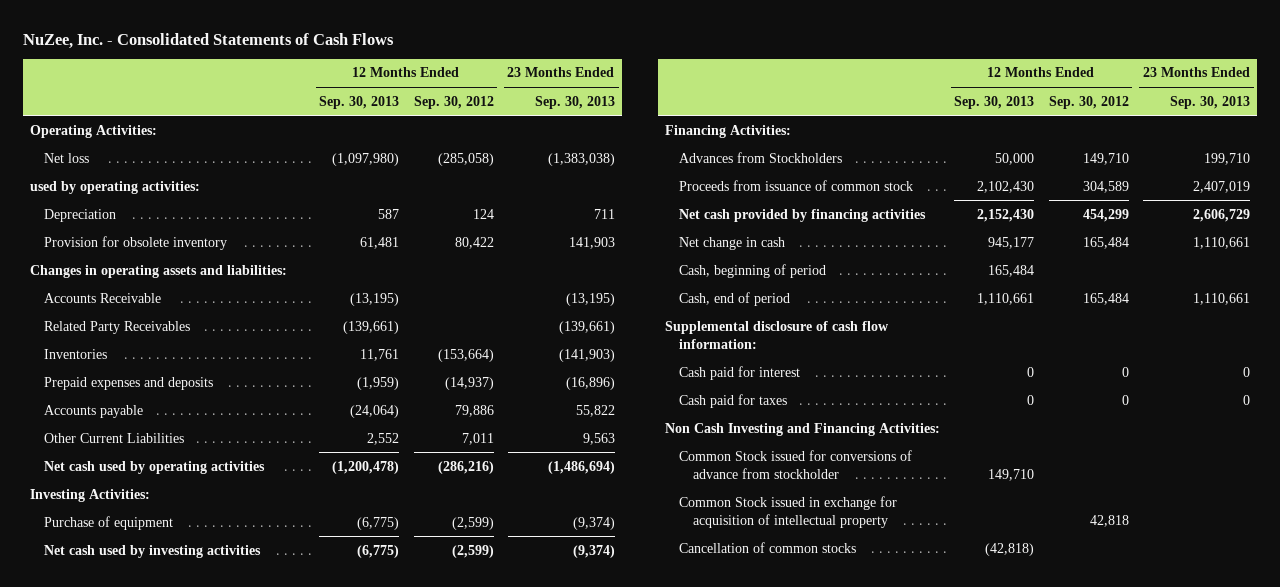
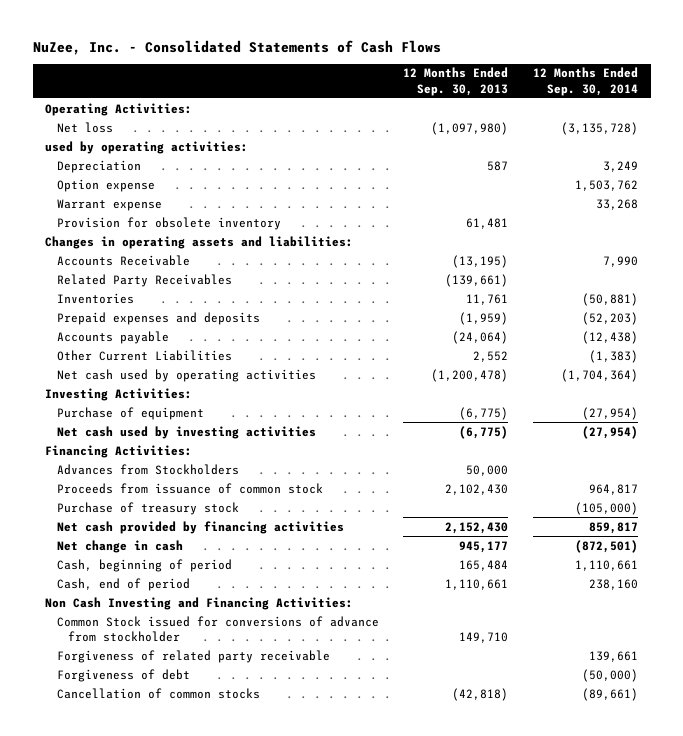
- | 12 Months Ended Sep. 30, 2013 | 12 Months Ended Sep. 30, 2012 | 23 Months Ended Sep. 30, 2013
+ | 12 Months Ended Sep. 30, 2013 | 12 Months Ended Sep. 30, 2014
+ Option expense | | 1,503,762
+ Warrant expense | | 33,268
+ Purchase of treasury stock | | (105,000)
- Supplemental disclosure of cash flow information:
- Cash paid for interest | 0 | 0 | 0
- Cash paid for taxes | 0 | 0 | 0
- Common Stock issued in exchange for acquisition of intellectual property | | 42,818 |
+ Forgiveness of related party receivable | | 139,661
+ Forgiveness of debt | | (50,000)

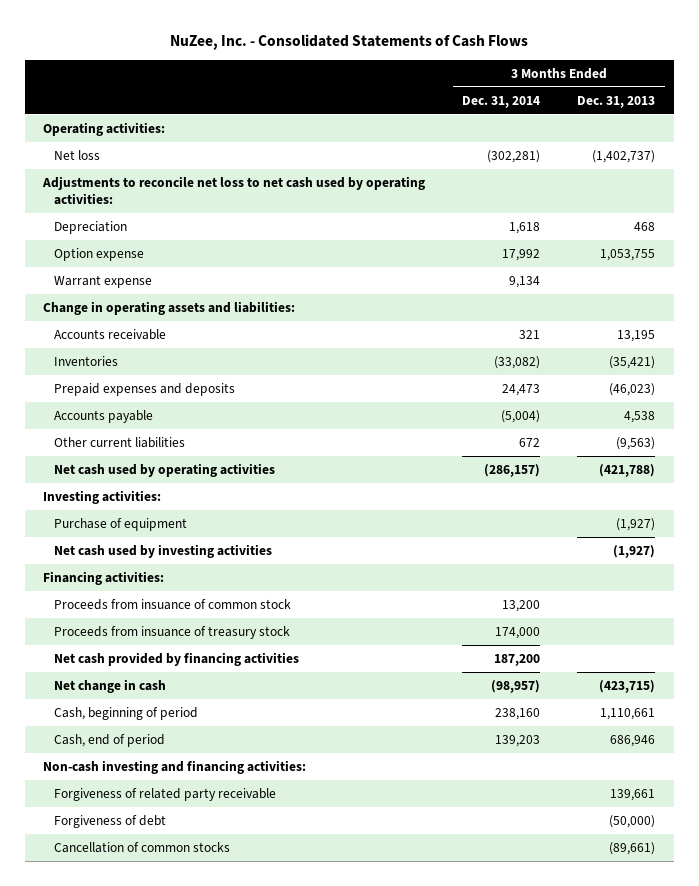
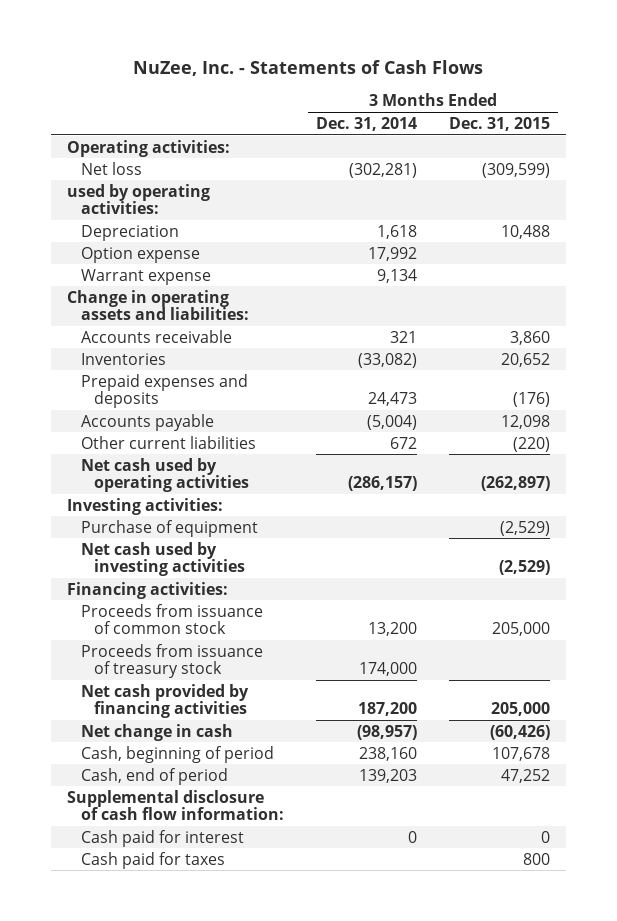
- NuZee, Inc. - Consolidated Statements of Cash Flows
+ NuZee, Inc. - Statements of Cash Flows
- | 3 Months Ended Dec. 31, 2014 | 3 Months Ended Dec. 31, 2013
+ | 3 Months Ended Dec. 31, 2014 | 3 Months Ended Dec. 31, 2015
- Adjustments to reconcile net loss to net cash used by operating activities:
+ used by operating activities:
- Proceeds from insuance of common stock | 13,200 |
- Proceeds from insuance of treasury stock | 174,000 |
+ Proceeds from issuance of common stock | 13,200 | 205,000
+ Proceeds from issuance of treasury stock | 174,000 |
- Non-cash investing and financing activities:
- Forgiveness of related party receivable | | 139,661
- Forgiveness of debt | | (50,000)
- Cancellation of common stocks | | (89,661)
+ Supplemental disclosure of cash flow information:
+ Cash paid for interest | 0 | 0
+ Cash paid for taxes | | 800

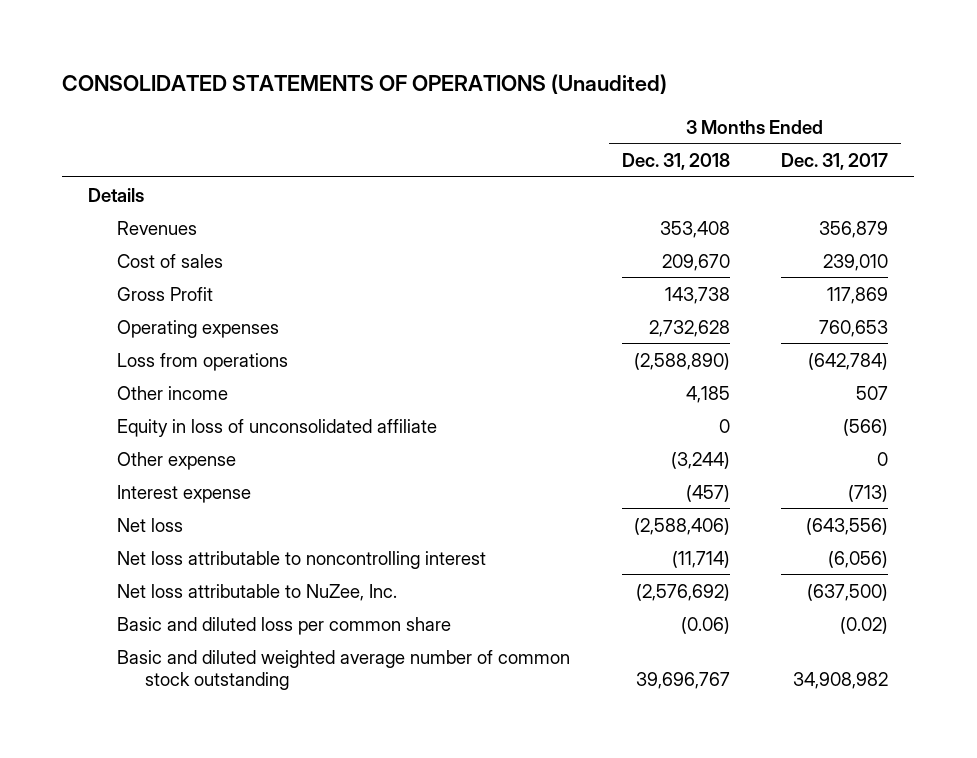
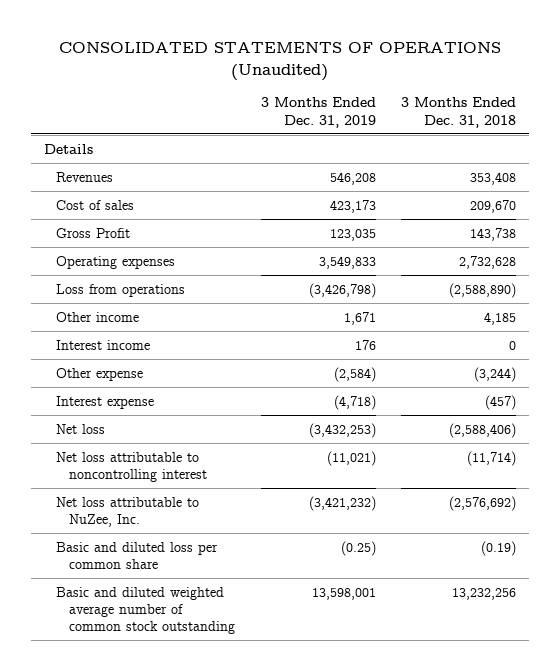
- | 3 Months Ended Dec. 31, 2018 | 3 Months Ended Dec. 31, 2017
+ | 3 Months Ended Dec. 31, 2019 | 3 Months Ended Dec. 31, 2018
- Equity in loss of unconsolidated affiliate | 0 | (566)
+ Interest income | 176 | 0
- Basic and diluted loss per common share | (0.06) | (0.02)
- Basic and diluted weighted average number of common stock outstanding | 39,696,767 | 34,908,982
+ Basic and diluted loss per common share | (0.25) | (0.19)
+ Basic and diluted weighted average number of common stock outstanding | 13,598,001 | 13,232,256

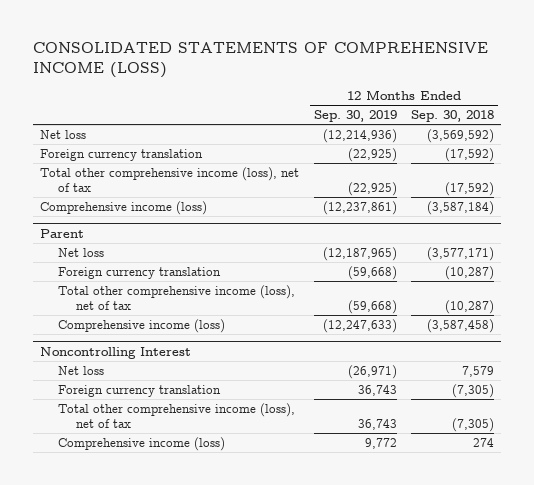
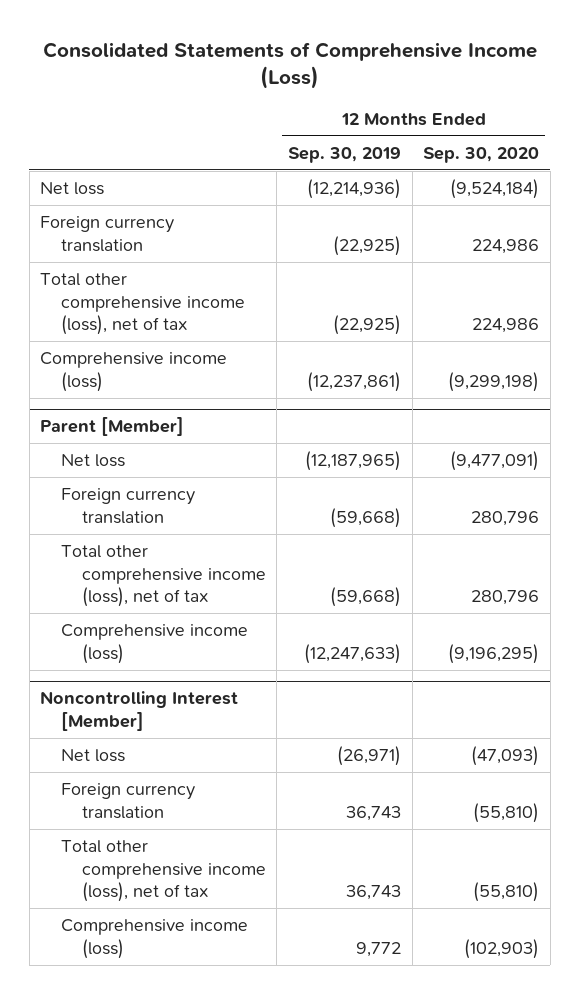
- CONSOLIDATED STATEMENTS OF COMPREHENSIVE INCOME (LOSS)
+ Consolidated Statements of Comprehensive Income (Loss)
- | 12 Months Ended Sep. 30, 2019 | 12 Months Ended Sep. 30, 2018
+ | 12 Months Ended Sep. 30, 2019 | 12 Months Ended Sep. 30, 2020
- Parent
+ Parent [Member]
- Noncontrolling Interest
+ Noncontrolling Interest [Member]

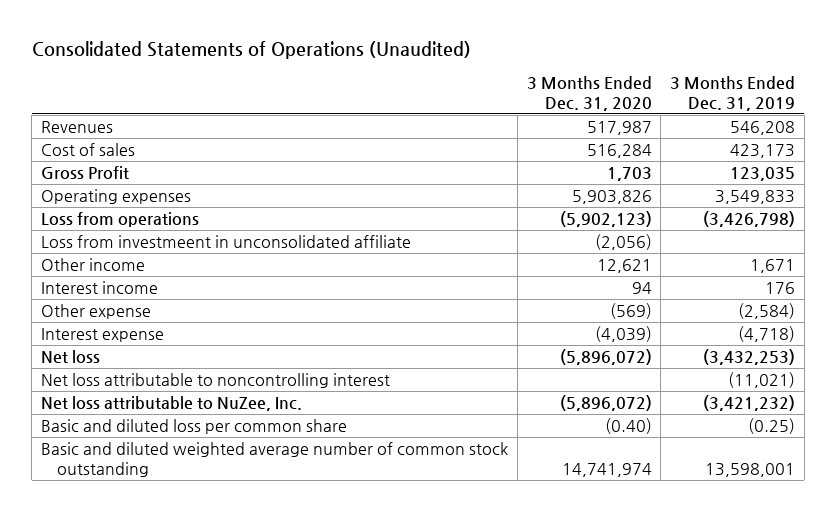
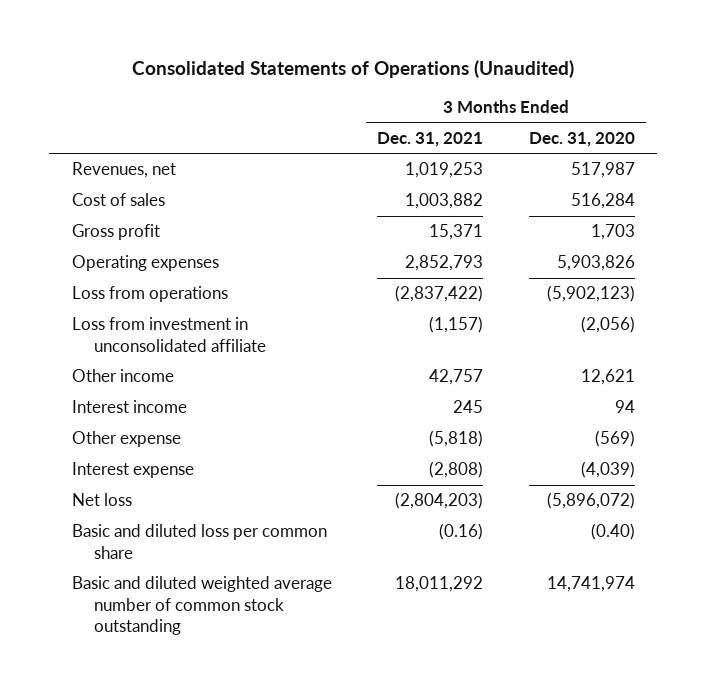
- | 3 Months Ended Dec. 31, 2020 | 3 Months Ended Dec. 31, 2019
+ | 3 Months Ended Dec. 31, 2021 | 3 Months Ended Dec. 31, 2020
- Revenues | 517,987 | 546,208
+ Revenues, net | 1,019,253 | 517,987
- Gross Profit | 1,703 | 123,035
+ Gross profit | 15,371 | 1,703
- Loss from investmeent in unconsolidated affiliate | (2,056) |
+ Loss from investment in unconsolidated affiliate | (1,157) | (2,056)
- Net loss attributable to noncontrolling interest | | (11,021)
- Net loss attributable to NuZee, Inc. | (5,896,072) | (3,421,232)

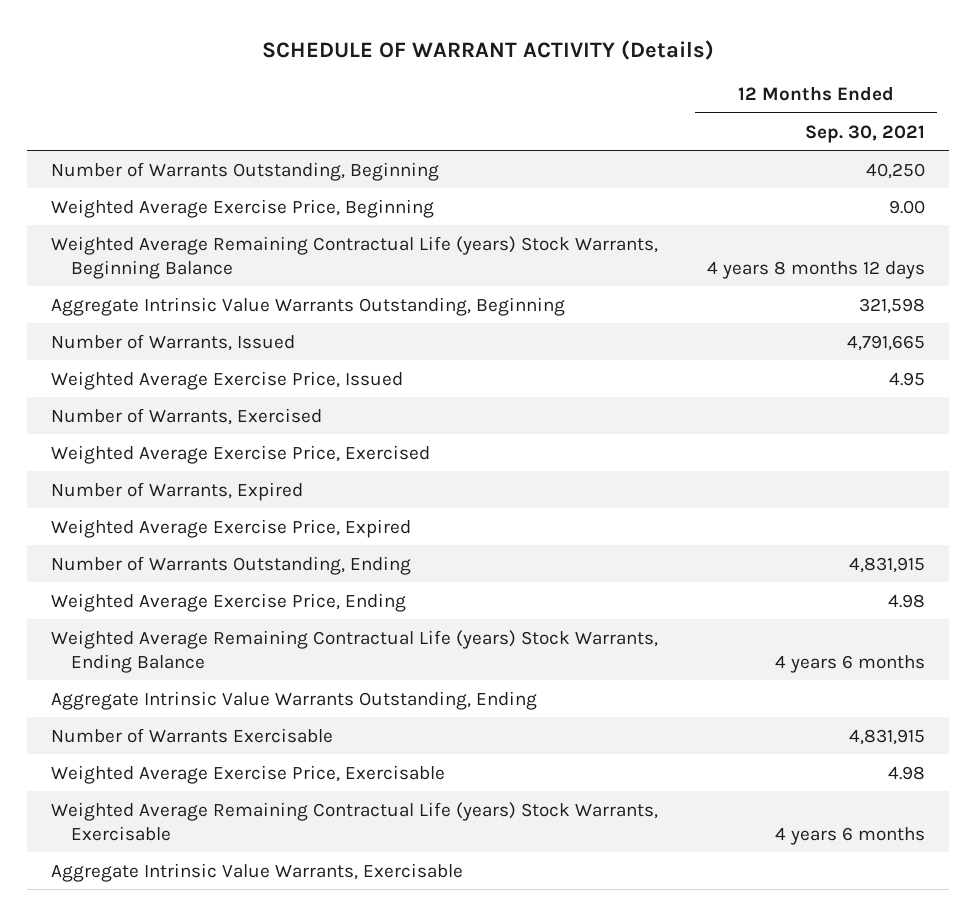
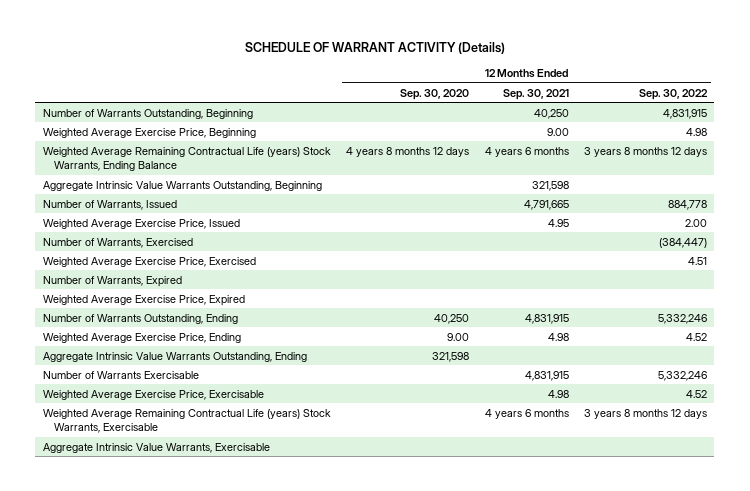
- | 12 Months Ended Sep. 30, 2021
+ | 12 Months Ended Sep. 30, 2020 | 12 Months Ended Sep. 30, 2021 | 12 Months Ended Sep. 30, 2022
- Weighted Average Remaining Contractual Life (years) Stock Warrants, Beginning Balance | 4 years 8 months 12 days
moved up: Weighted Average Remaining Contractual Life (years) Stock Warrants, Ending Balance | 4 years 8 months 12 days | 4 years 6 months | 3 years 8 months 12 days

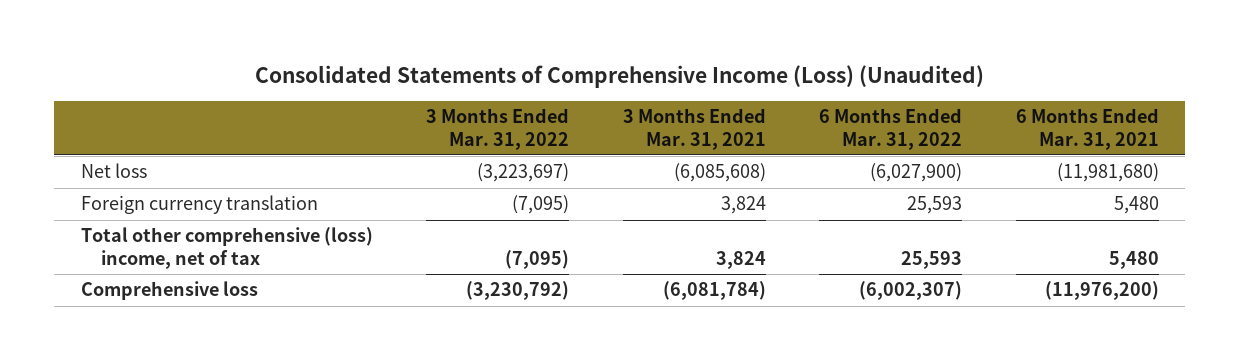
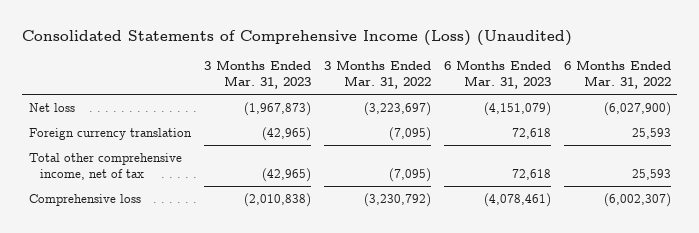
- | 3 Months Ended Mar. 31, 2022 | 3 Months Ended Mar. 31, 2021 | 6 Months Ended Mar. 31, 2022 | 6 Months Ended Mar. 31, 2021
+ | 3 Months Ended Mar. 31, 2023 | 3 Months Ended Mar. 31, 2022 | 6 Months Ended Mar. 31, 2023 | 6 Months Ended Mar. 31, 2022
- Total other comprehensive (loss) income, net of tax | (7,095) | 3,824 | 25,593 | 5,480
+ Total other comprehensive income, net of tax | (42,965) | (7,095) | 72,618 | 25,593

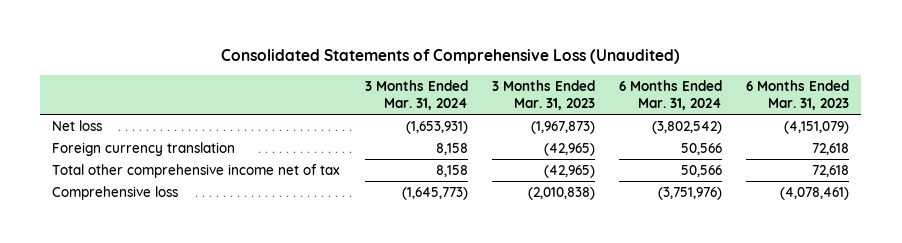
- Consolidated Statements of Comprehensive Income (Loss) (Unaudited)
+ Consolidated Statements of Comprehensive Loss (Unaudited)
- | 3 Months Ended Mar. 31, 2023 | 3 Months Ended Mar. 31, 2022 | 6 Months Ended Mar. 31, 2023 | 6 Months Ended Mar. 31, 2022
+ | 3 Months Ended Mar. 31, 2024 | 3 Months Ended Mar. 31, 2023 | 6 Months Ended Mar. 31, 2024 | 6 Months Ended Mar. 31, 2023
- Total other comprehensive income, net of tax | (42,965) | (7,095) | 72,618 | 25,593
+ Total other comprehensive income net of tax | 8,158 | (42,965) | 50,566 | 72,618

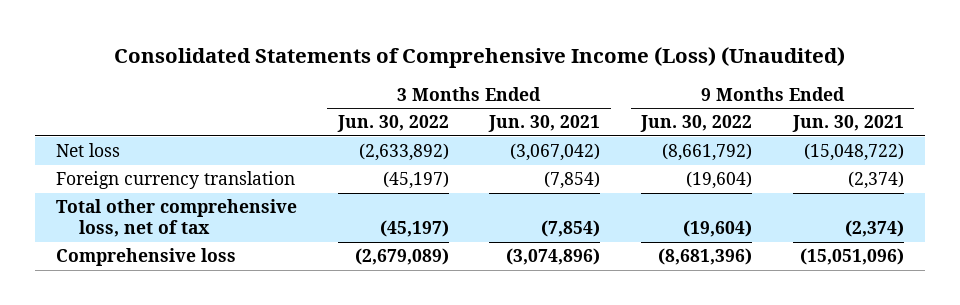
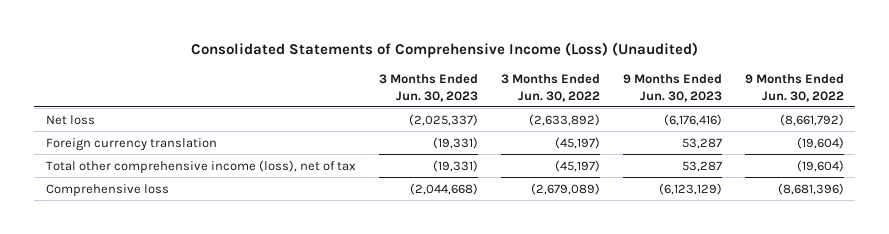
- | 3 Months Ended Jun. 30, 2022 | 3 Months Ended Jun. 30, 2021 | 9 Months Ended Jun. 30, 2022 | 9 Months Ended Jun. 30, 2021
+ | 3 Months Ended Jun. 30, 2023 | 3 Months Ended Jun. 30, 2022 | 9 Months Ended Jun. 30, 2023 | 9 Months Ended Jun. 30, 2022
- Total other comprehensive loss, net of tax | (45,197) | (7,854) | (19,604) | (2,374)
+ Total other comprehensive income (loss), net of tax | (19,331) | (45,197) | 53,287 | (19,604)

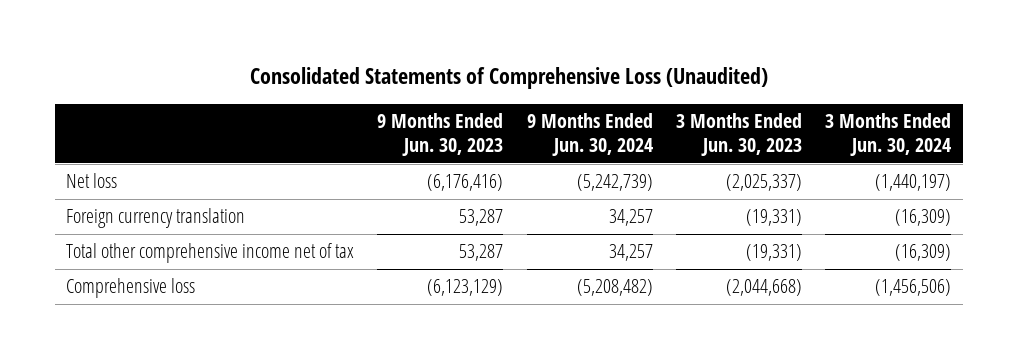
- Consolidated Statements of Comprehensive Income (Loss) (Unaudited)
+ Consolidated Statements of Comprehensive Loss (Unaudited)
- | 3 Months Ended Jun. 30, 2023 | 3 Months Ended Jun. 30, 2022 | 9 Months Ended Jun. 30, 2023 | 9 Months Ended Jun. 30, 2022
+ | 9 Months Ended Jun. 30, 2023 | 9 Months Ended Jun. 30, 2024 | 3 Months Ended Jun. 30, 2023 | 3 Months Ended Jun. 30, 2024
- Total other comprehensive income (loss), net of tax | (19,331) | (45,197) | 53,287 | (19,604)
+ Total other comprehensive income net of tax | 53,287 | 34,257 | (19,331) | (16,309)

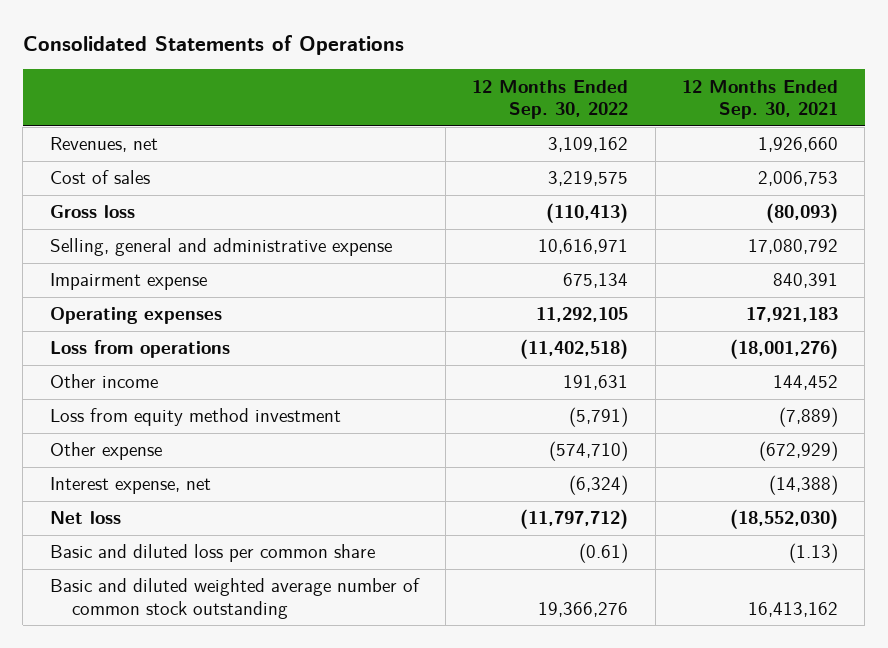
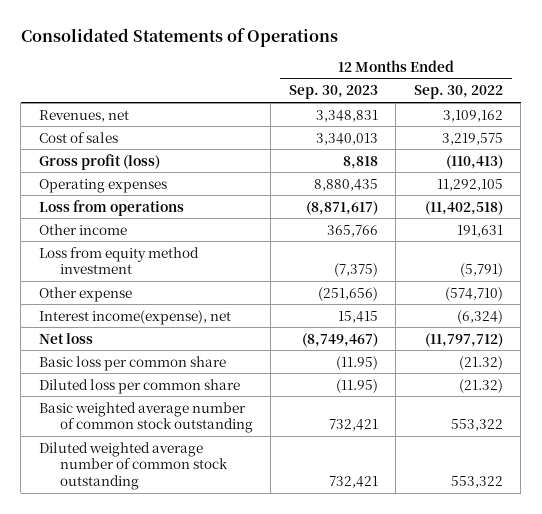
- | 12 Months Ended Sep. 30, 2022 | 12 Months Ended Sep. 30, 2021
+ | 12 Months Ended Sep. 30, 2023 | 12 Months Ended Sep. 30, 2022
- Gross loss | (110,413) | (80,093)
- Selling, general and administrative expense | 10,616,971 | 17,080,792
- Impairment expense | 675,134 | 840,391
+ Gross profit (loss) | 8,818 | (110,413)
- Interest expense, net | (6,324) | (14,388)
+ Interest income(expense), net | 15,415 | (6,324)
- Basic and diluted loss per common share | (0.61) | (1.13)
- Basic and diluted weighted average number of common stock outstanding | 19,366,276 | 16,413,162
+ Basic loss per common share | (11.95) | (21.32)
+ Diluted loss per common share | (11.95) | (21.32)
+ Basic weighted average number of common stock outstanding | 732,421 | 553,322
+ Diluted weighted average number of common stock outstanding | 732,421 | 553,322

